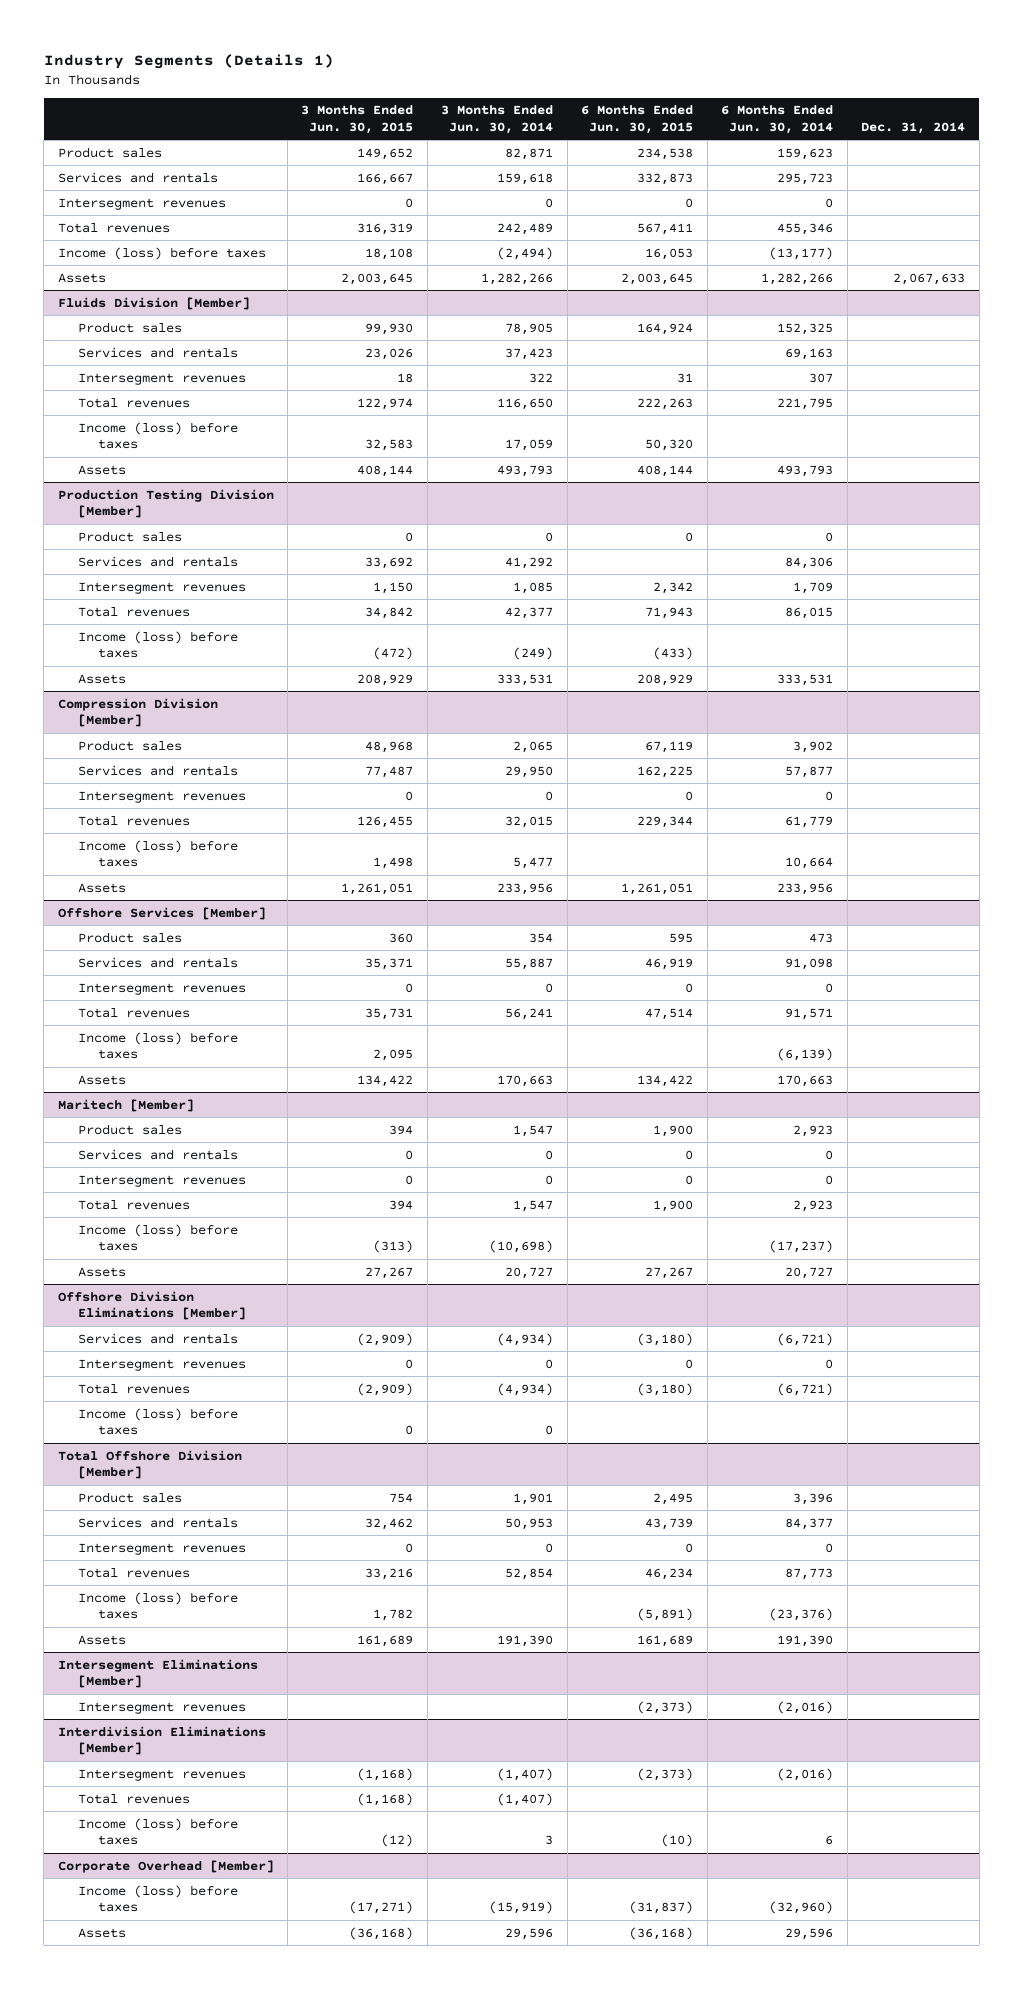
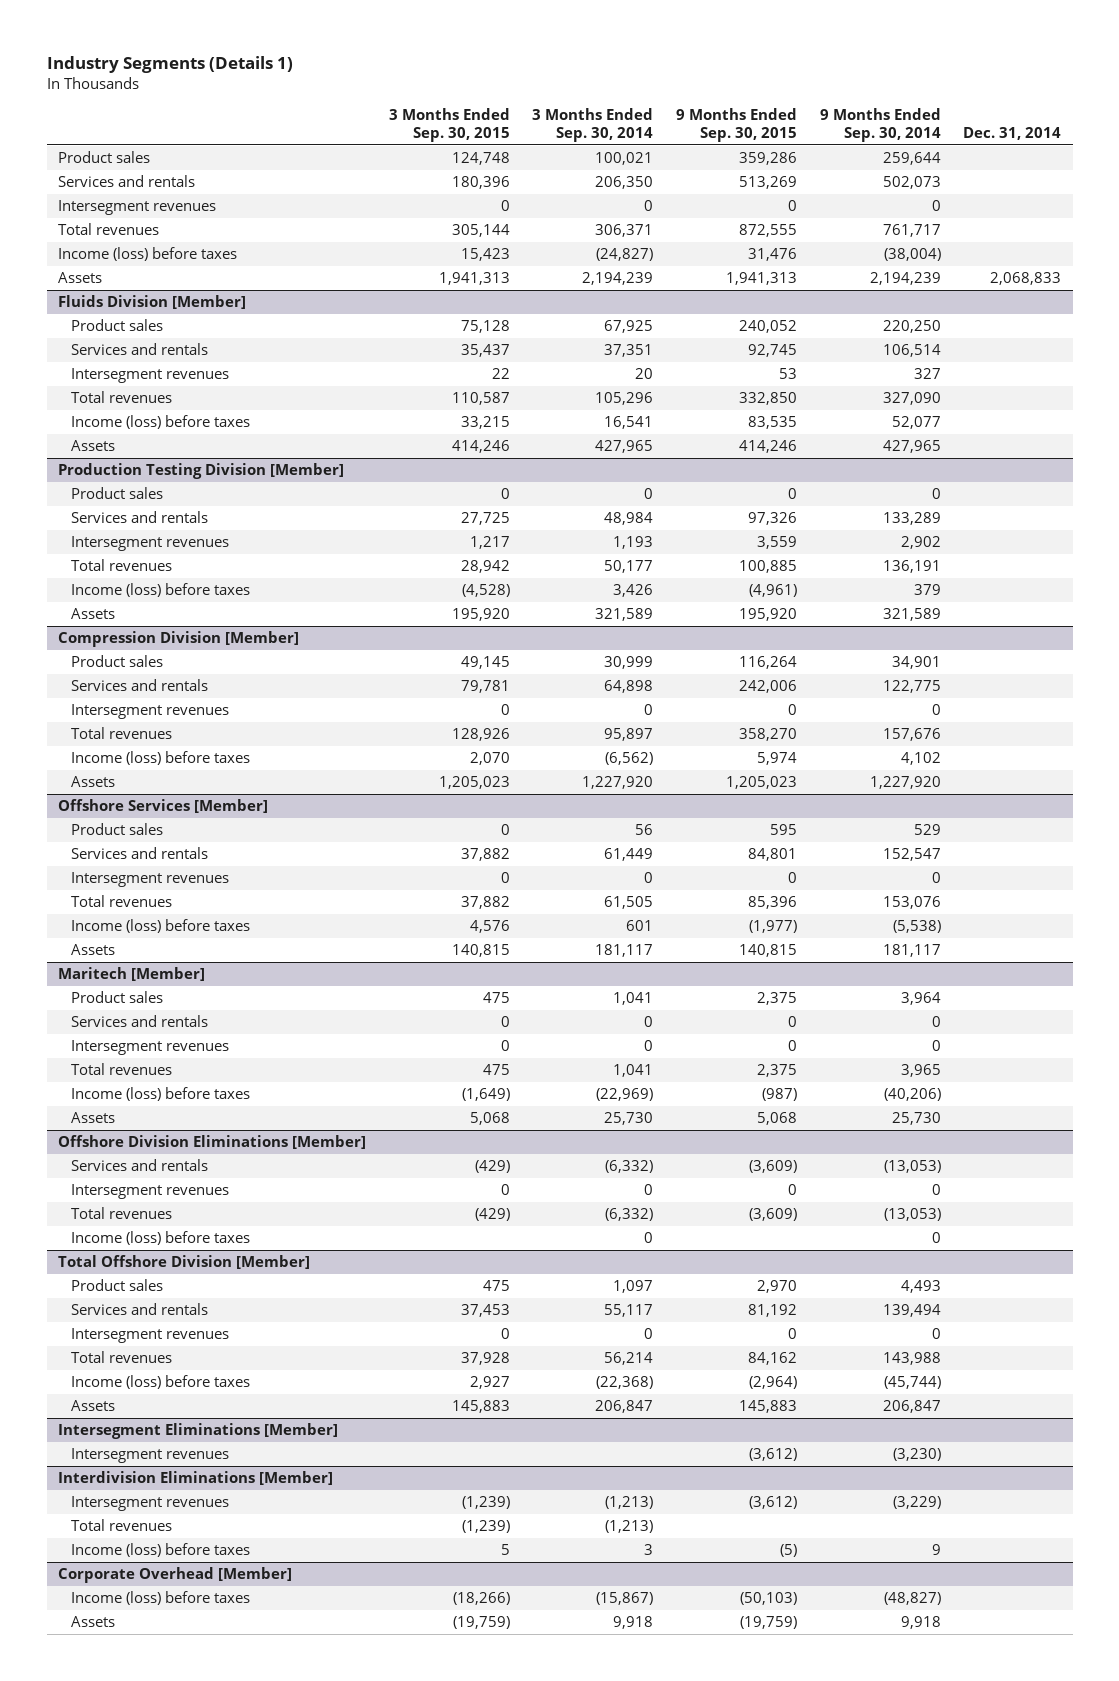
- | 3 Months Ended Jun. 30, 2015 | 3 Months Ended Jun. 30, 2014 | 6 Months Ended Jun. 30, 2015 | 6 Months Ended Jun. 30, 2014 | Dec. 31, 2014
+ | 3 Months Ended Sep. 30, 2015 | 3 Months Ended Sep. 30, 2014 | 9 Months Ended Sep. 30, 2015 | 9 Months Ended Sep. 30, 2014 | Dec. 31, 2014
- Assets | 2,003,645 | 1,282,266 | 2,003,645 | 1,282,266 | 2,067,633
+ Assets | 1,941,313 | 2,194,239 | 1,941,313 | 2,194,239 | 2,068,833

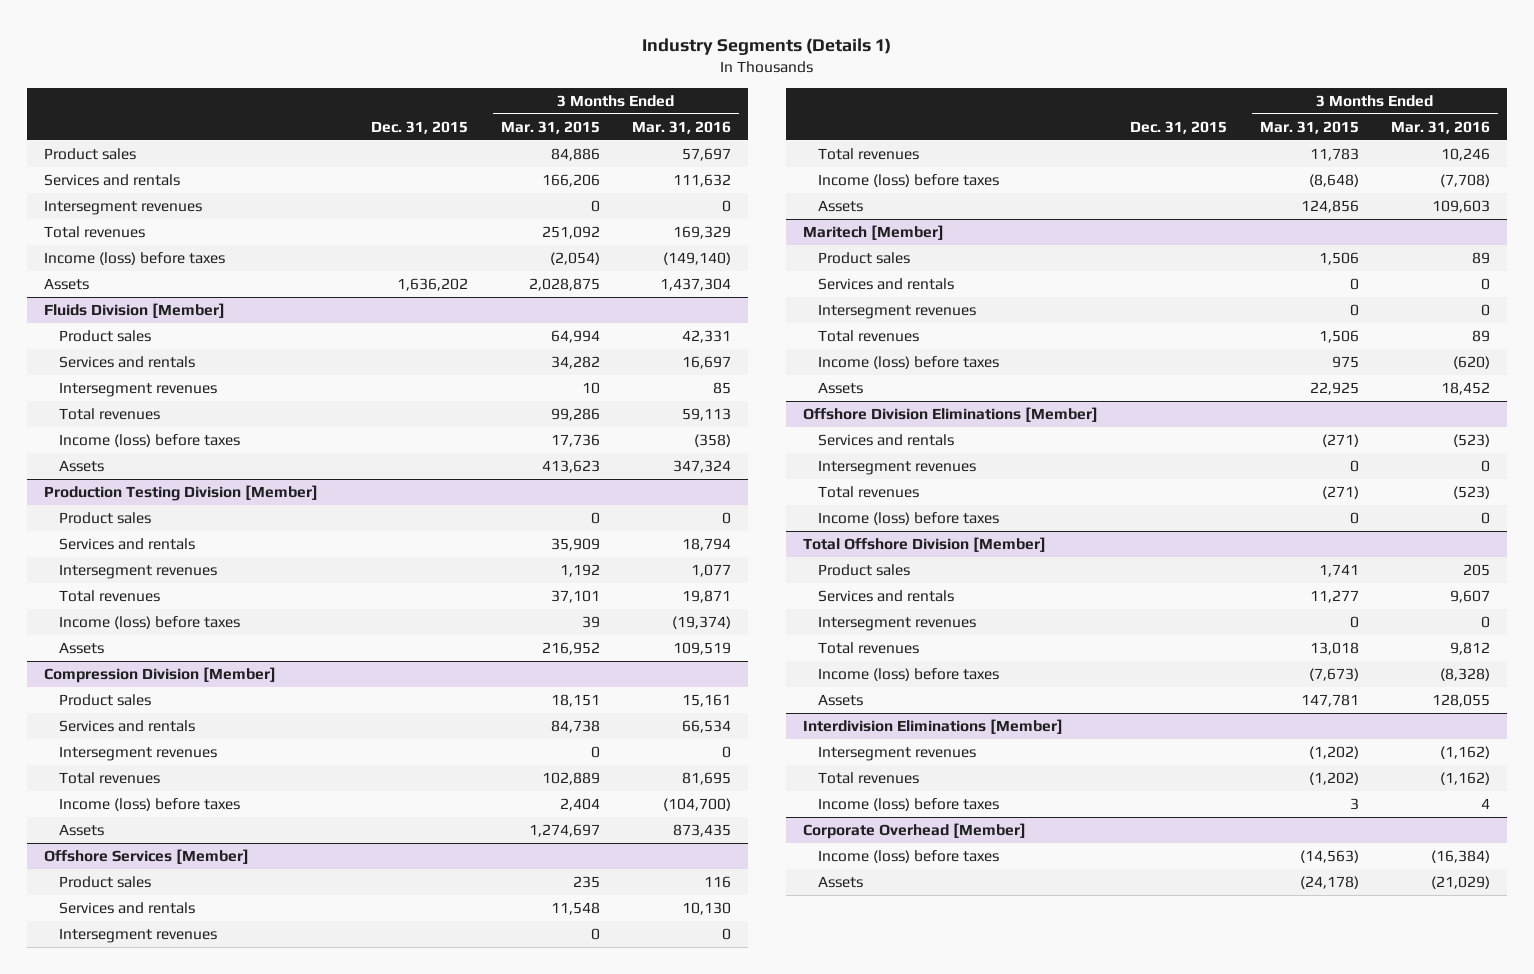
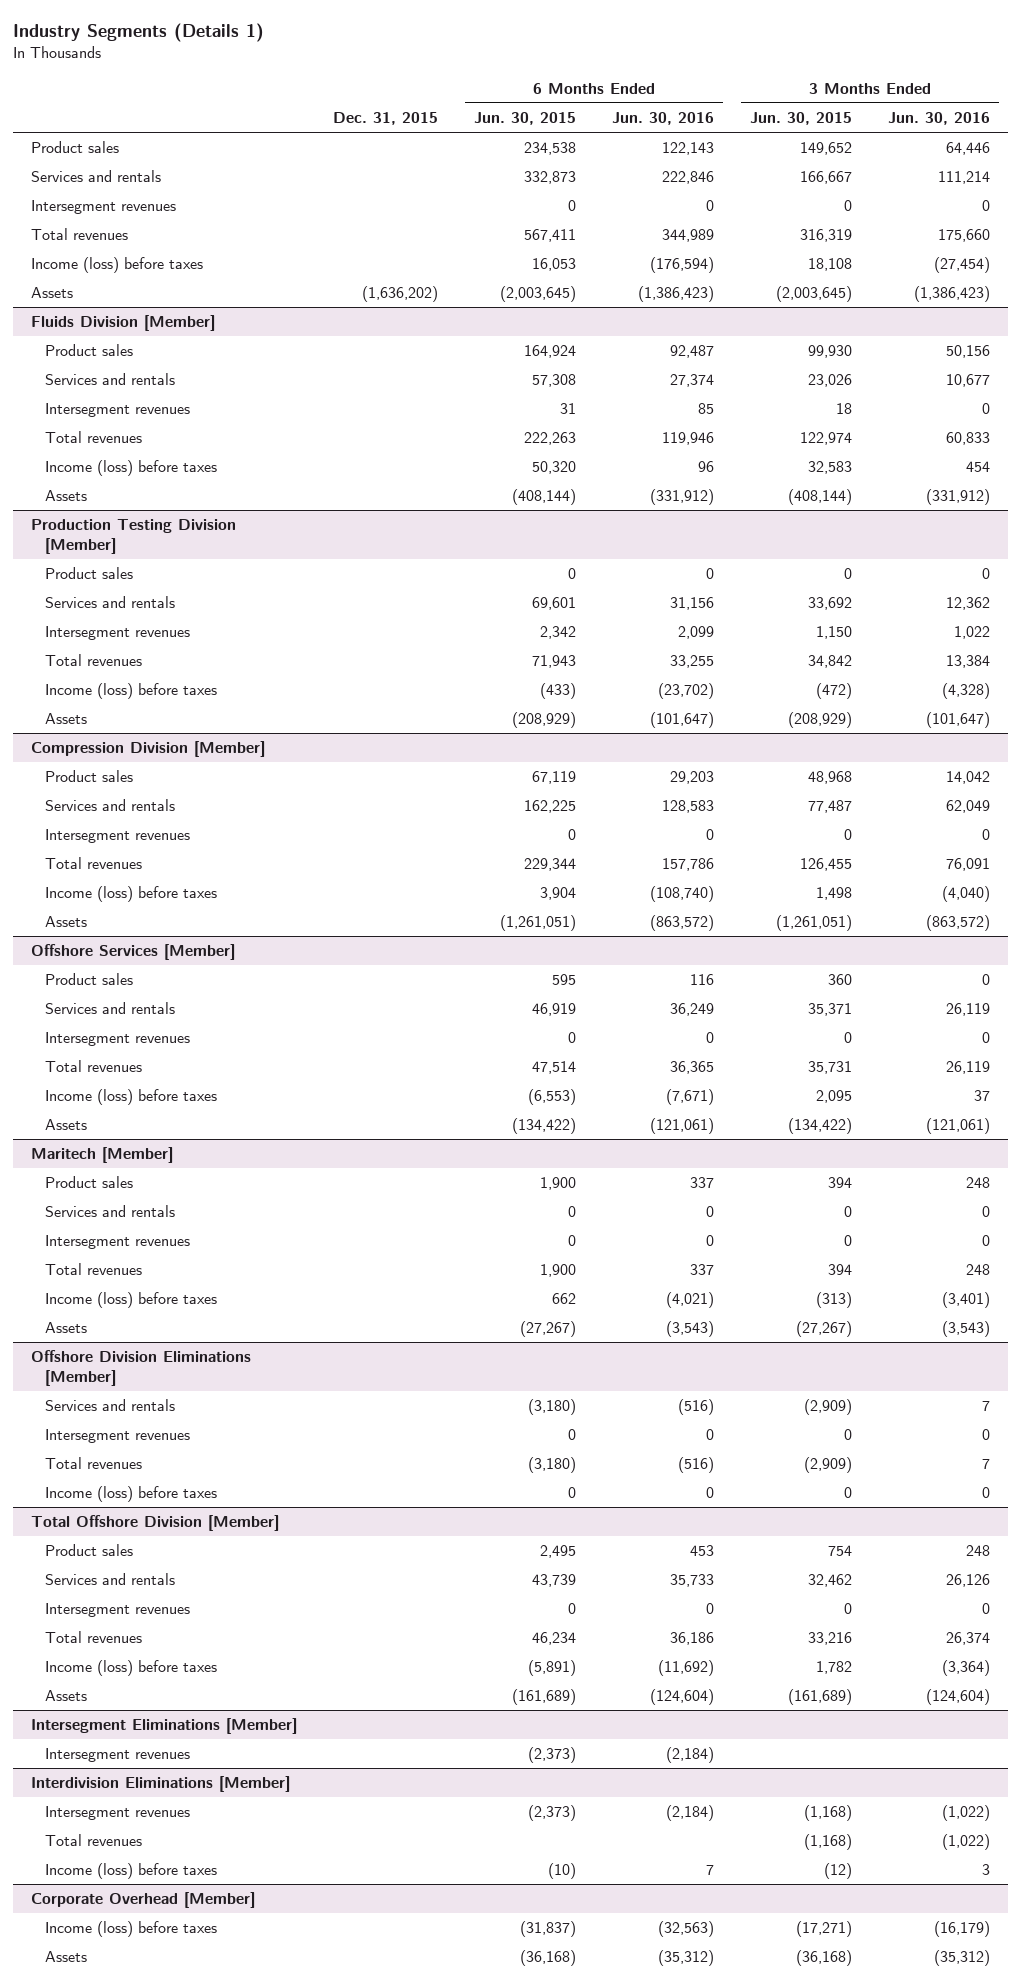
- | Dec. 31, 2015 | 3 Months Ended Mar. 31, 2015 | 3 Months Ended Mar. 31, 2016
+ | Dec. 31, 2015 | 6 Months Ended Jun. 30, 2015 | 6 Months Ended Jun. 30, 2016 | 3 Months Ended Jun. 30, 2015 | 3 Months Ended Jun. 30, 2016
- Assets | 1,636,202 | 2,028,875 | 1,437,304
+ Assets | (1,636,202) | (2,003,645) | (1,386,423) | (2,003,645) | (1,386,423)
+ Intersegment Eliminations [Member]
+ Intersegment revenues | | (2,373) | (2,184) | |

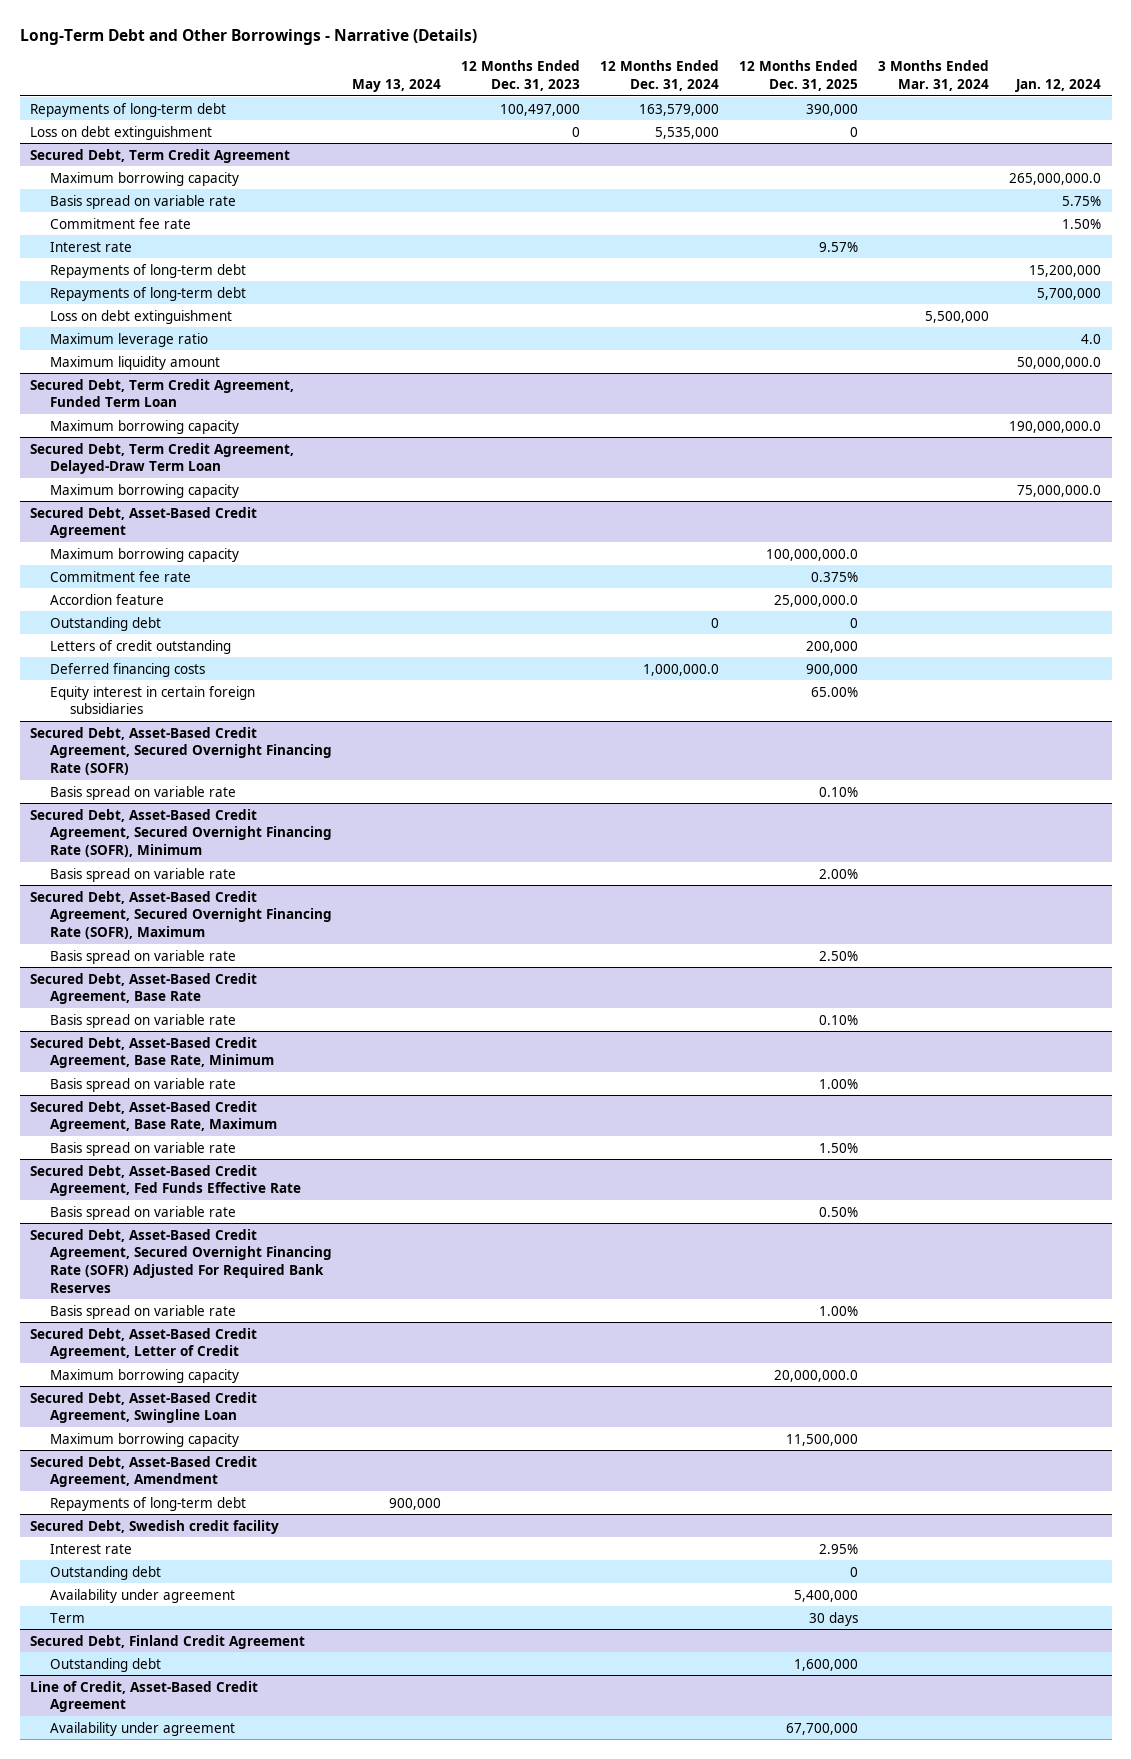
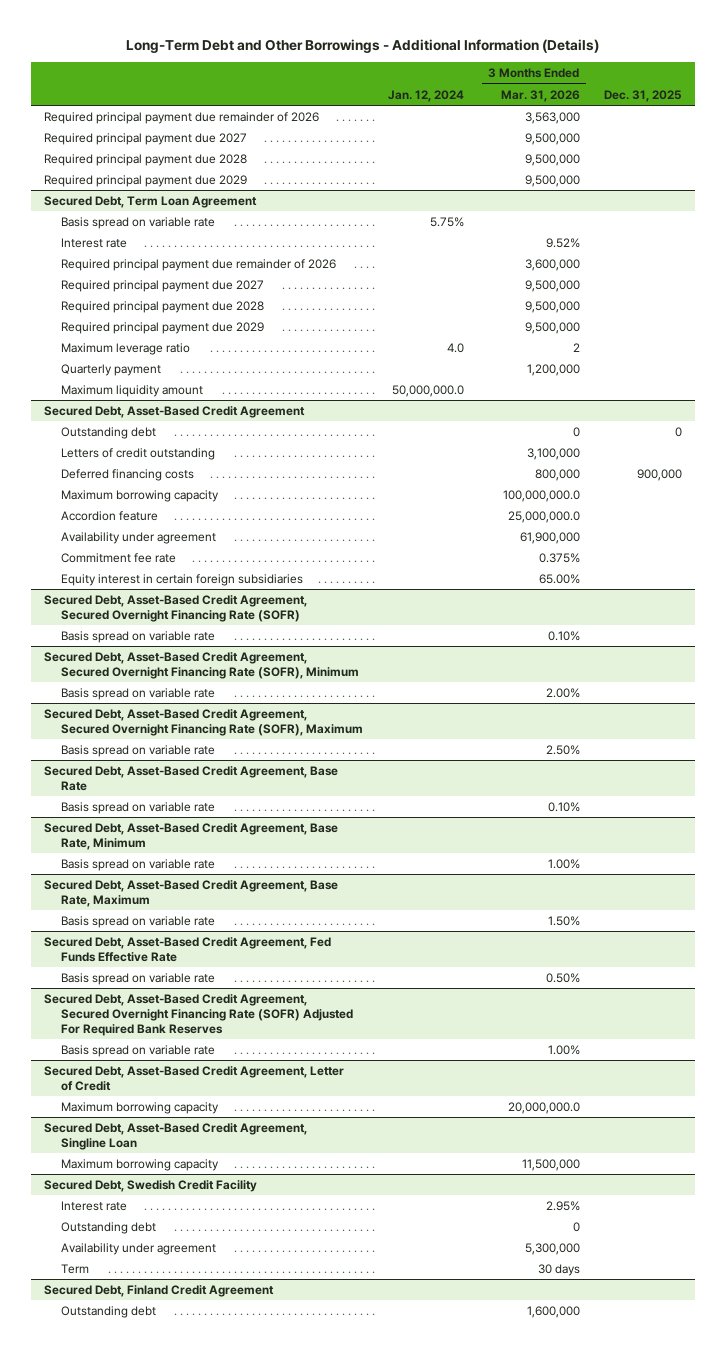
- Long-Term Debt and Other Borrowings - Narrative (Details)
+ Long-Term Debt and Other Borrowings - Additional Information (Details)
- | May 13, 2024 | 12 Months Ended Dec. 31, 2023 | 12 Months Ended Dec. 31, 2024 | 12 Months Ended Dec. 31, 2025 | 3 Months Ended Mar. 31, 2024 | Jan. 12, 2024
+ | Jan. 12, 2024 | 3 Months Ended Mar. 31, 2026 | Dec. 31, 2025
- Repayments of long-term debt | | 100,497,000 | 163,579,000 | 390,000 | |
- Loss on debt extinguishment | | 0 | 5,535,000 | 0 | |
- Secured Debt, Term Credit Agreement
- Maximum borrowing capacity | | | | | | 265,000,000.0
+ Required principal payment due remainder of 2026 | | 3,563,000 |
+ Required principal payment due 2027 | | 9,500,000 |
+ Required principal payment due 2028 | | 9,500,000 |
+ Required principal payment due 2029 | | 9,500,000 |
+ Secured Debt, Term Loan Agreement
- Commitment fee rate | | | | | | 1.50%
- Repayments of long-term debt | | | | | | 15,200,000
- Repayments of long-term debt | | | | | | 5,700,000
- Loss on debt extinguishment | | | | | 5,500,000 |
+ Required principal payment due remainder of 2026 | | 3,600,000 |
+ Required principal payment due 2027 | | 9,500,000 |
+ Required principal payment due 2028 | | 9,500,000 |
+ Required principal payment due 2029 | | 9,500,000 |
+ Quarterly payment | | 1,200,000 |
- Secured Debt, Term Credit Agreement, Funded Term Loan
- Maximum borrowing capacity | | | | | | 190,000,000.0
- Secured Debt, Term Credit Agreement, Delayed-Draw Term Loan
- Maximum borrowing capacity | | | | | | 75,000,000.0
@ Secured Debt, Asset-Based Credit Agreement
moved down: Maximum borrowing capacity | | 100,000,000.0 |
moved down: Accordion feature | | 25,000,000.0 |
+ Availability under agreement | | 61,900,000 |
moved down: Commitment fee rate | | 0.375% |
- Secured Debt, Asset-Based Credit Agreement, Swingline Loan
+ Secured Debt, Asset-Based Credit Agreement, Singline Loan
- Secured Debt, Asset-Based Credit Agreement, Amendment
- Repayments of long-term debt | 900,000 | | | | |
- Secured Debt, Swedish credit facility
+ Secured Debt, Swedish Credit Facility
- Line of Credit, Asset-Based Credit Agreement
- Availability under agreement | | | | 67,700,000 | |

